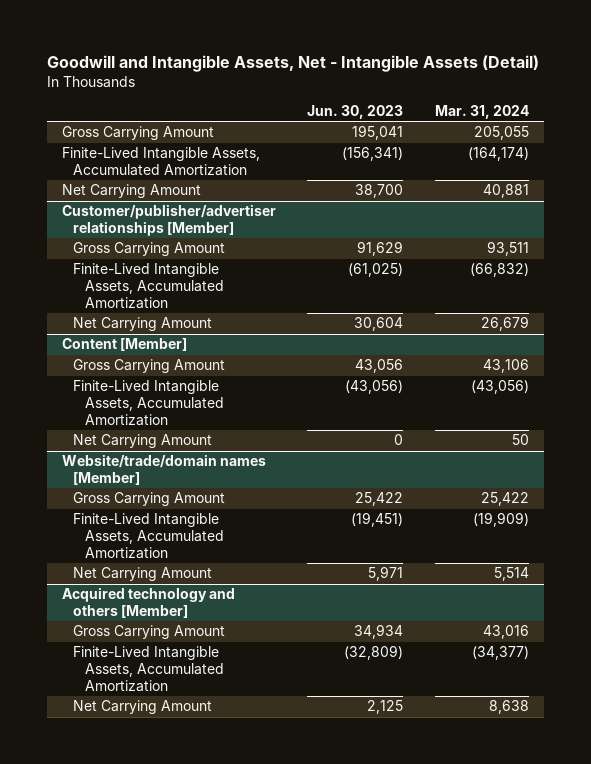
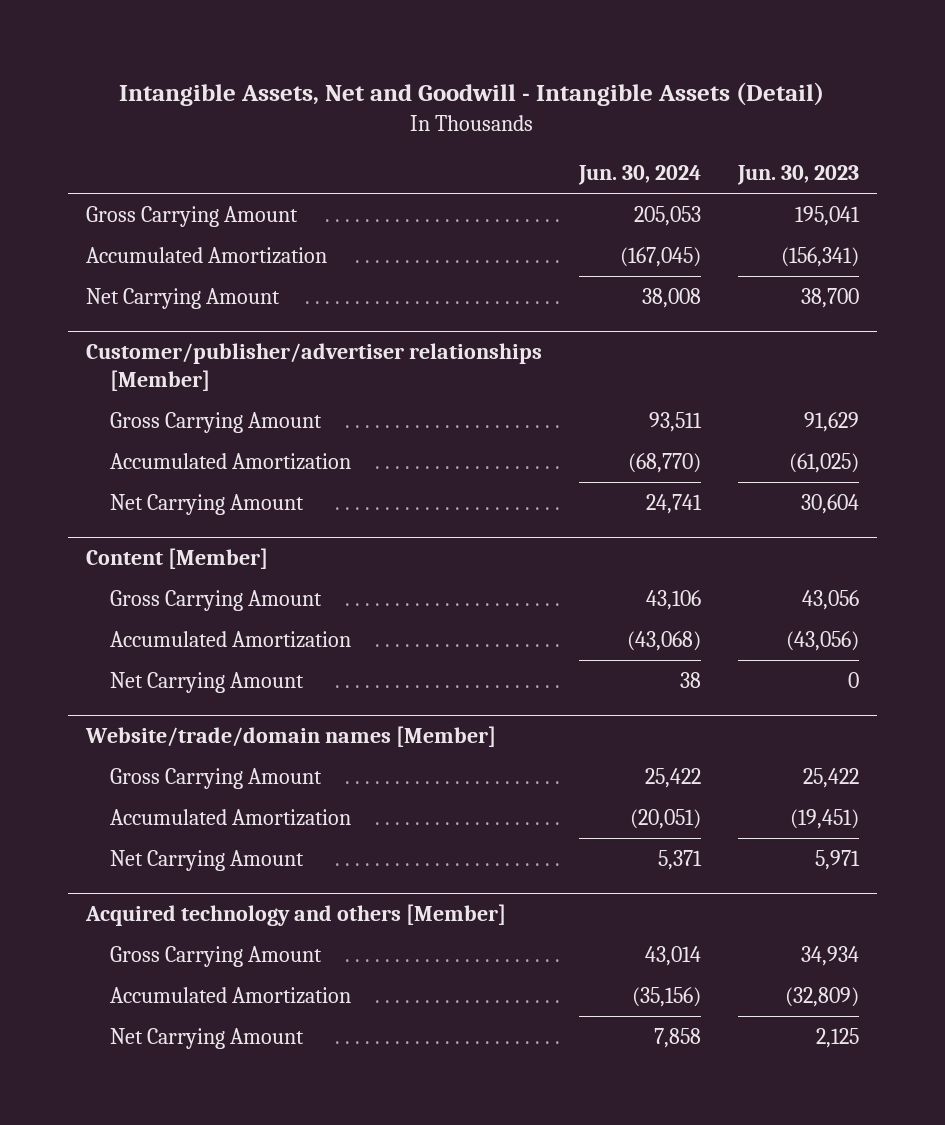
- Goodwill and Intangible Assets, Net - Intangible Assets (Detail)
+ Intangible Assets, Net and Goodwill - Intangible Assets (Detail)
- | Jun. 30, 2023 | Mar. 31, 2024
+ | Jun. 30, 2024 | Jun. 30, 2023
- Finite-Lived Intangible Assets, Accumulated Amortization | (156,341) | (164,174)
+ Accumulated Amortization | (167,045) | (156,341)
@ Customer/publisher/advertiser relationships [Member]
- Finite-Lived Intangible Assets, Accumulated Amortization | (61,025) | (66,832)
+ Accumulated Amortization | (68,770) | (61,025)
@ Content [Member]
- Finite-Lived Intangible Assets, Accumulated Amortization | (43,056) | (43,056)
+ Accumulated Amortization | (43,068) | (43,056)
@ Website/trade/domain names [Member]
- Finite-Lived Intangible Assets, Accumulated Amortization | (19,451) | (19,909)
+ Accumulated Amortization | (20,051) | (19,451)
@ Acquired technology and others [Member]
- Finite-Lived Intangible Assets, Accumulated Amortization | (32,809) | (34,377)
+ Accumulated Amortization | (35,156) | (32,809)

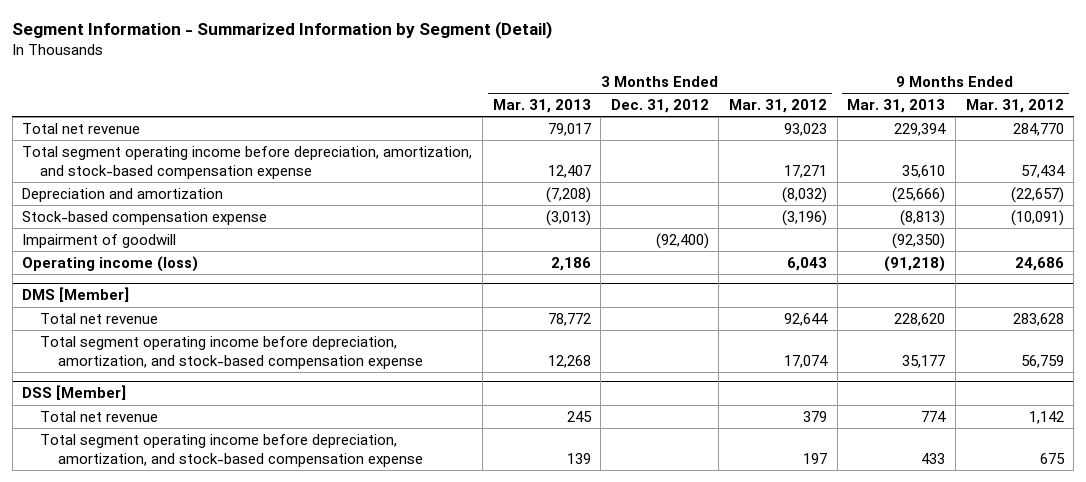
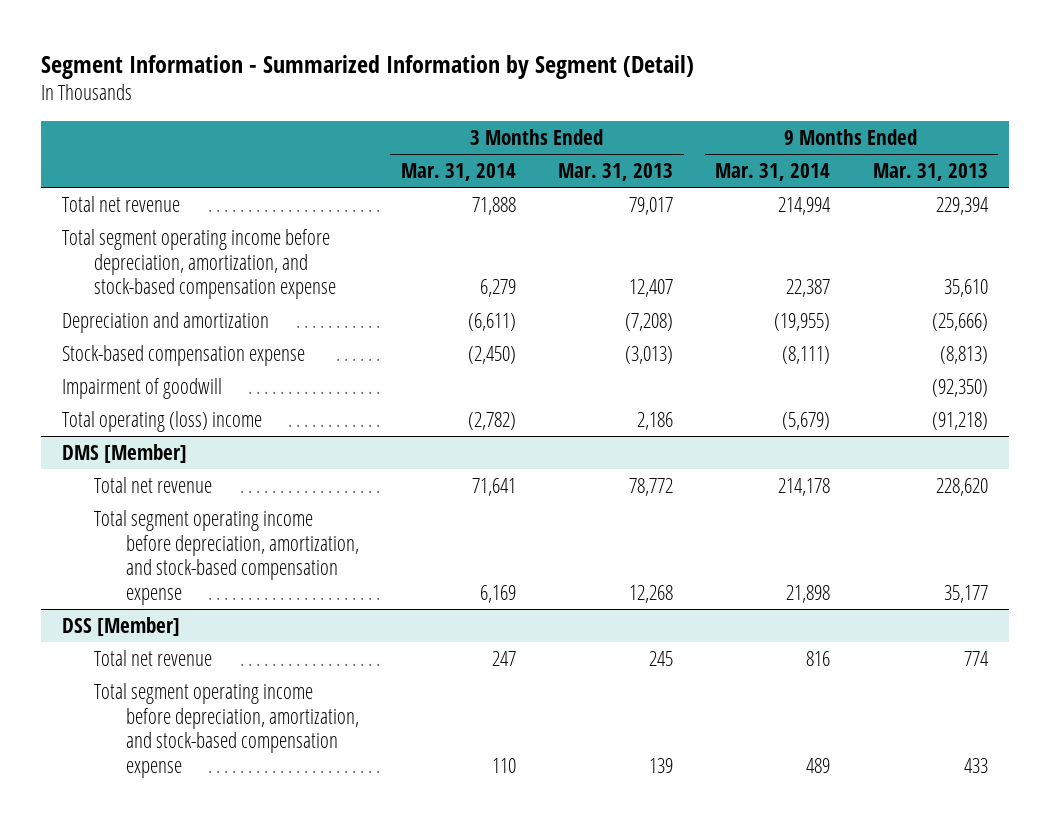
- | 3 Months Ended Mar. 31, 2013 | 3 Months Ended Dec. 31, 2012 | 3 Months Ended Mar. 31, 2012 | 9 Months Ended Mar. 31, 2013 | 9 Months Ended Mar. 31, 2012
+ | 3 Months Ended Mar. 31, 2014 | 3 Months Ended Mar. 31, 2013 | 9 Months Ended Mar. 31, 2014 | 9 Months Ended Mar. 31, 2013
- Operating income (loss) | 2,186 | | 6,043 | (91,218) | 24,686
+ Total operating (loss) income | (2,782) | 2,186 | (5,679) | (91,218)

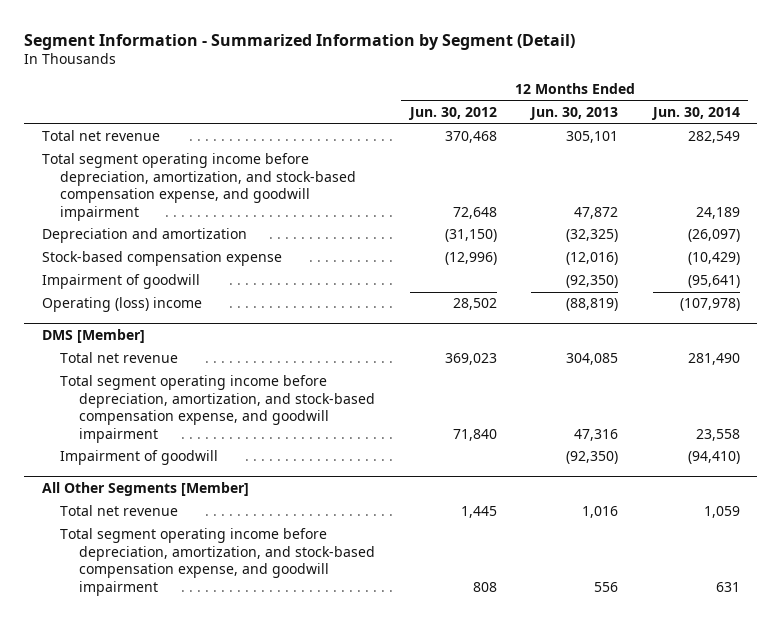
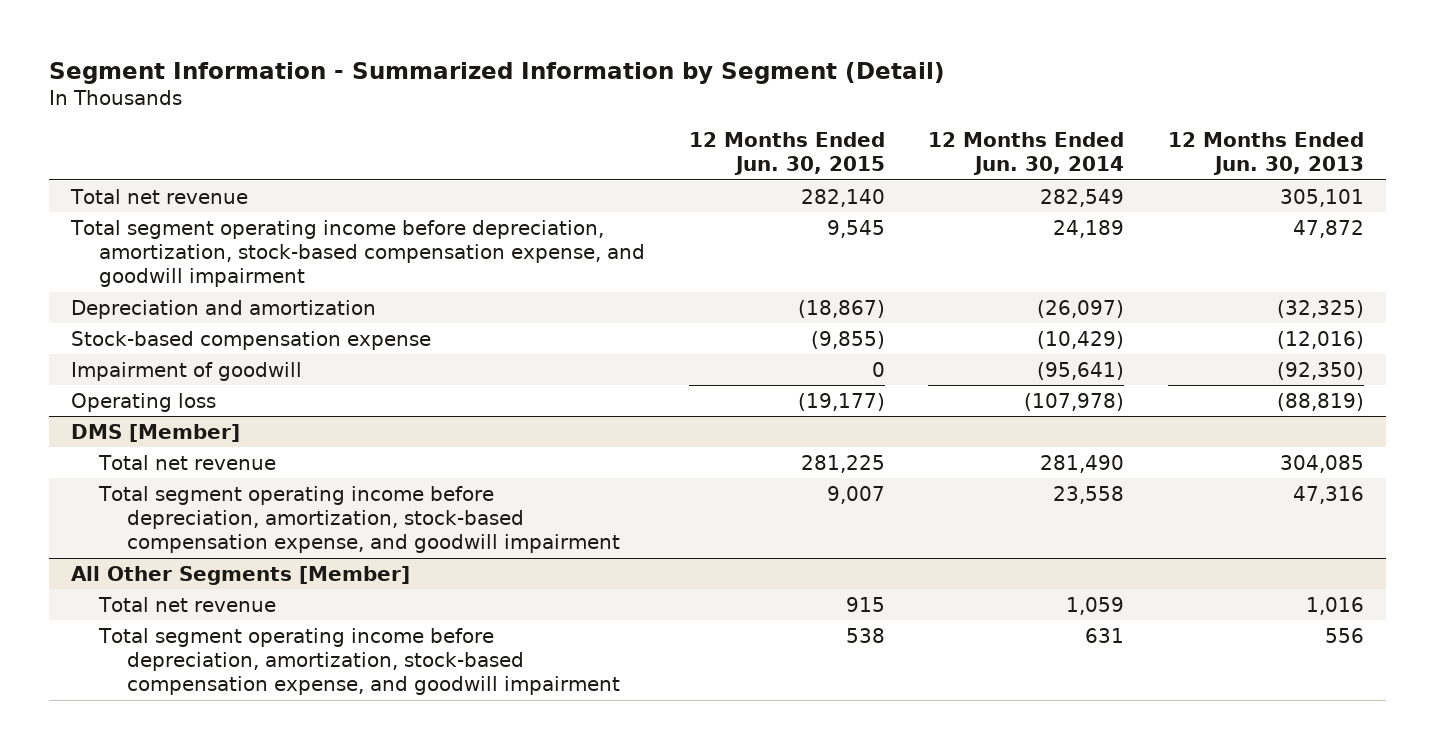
- | 12 Months Ended Jun. 30, 2012 | 12 Months Ended Jun. 30, 2013 | 12 Months Ended Jun. 30, 2014
+ | 12 Months Ended Jun. 30, 2015 | 12 Months Ended Jun. 30, 2014 | 12 Months Ended Jun. 30, 2013
- Total segment operating income before depreciation, amortization, and stock-based compensation expense, and goodwill impairment | 72,648 | 47,872 | 24,189
+ Total segment operating income before depreciation, amortization, stock-based compensation expense, and goodwill impairment | 9,545 | 24,189 | 47,872
- Operating (loss) income | 28,502 | (88,819) | (107,978)
+ Operating loss | (19,177) | (107,978) | (88,819)
@ DMS [Member]
- Total segment operating income before depreciation, amortization, and stock-based compensation expense, and goodwill impairment | 71,840 | 47,316 | 23,558
- Impairment of goodwill | | (92,350) | (94,410)
+ Total segment operating income before depreciation, amortization, stock-based compensation expense, and goodwill impairment | 9,007 | 23,558 | 47,316
@ All Other Segments [Member]
- Total segment operating income before depreciation, amortization, and stock-based compensation expense, and goodwill impairment | 808 | 556 | 631
+ Total segment operating income before depreciation, amortization, stock-based compensation expense, and goodwill impairment | 538 | 631 | 556

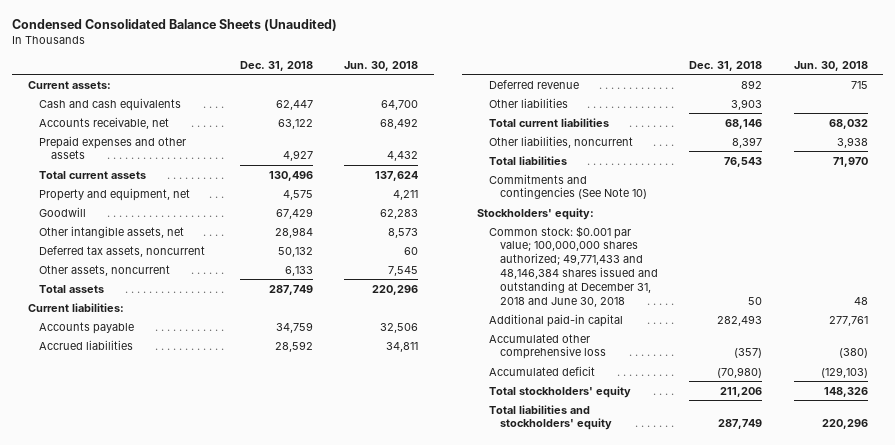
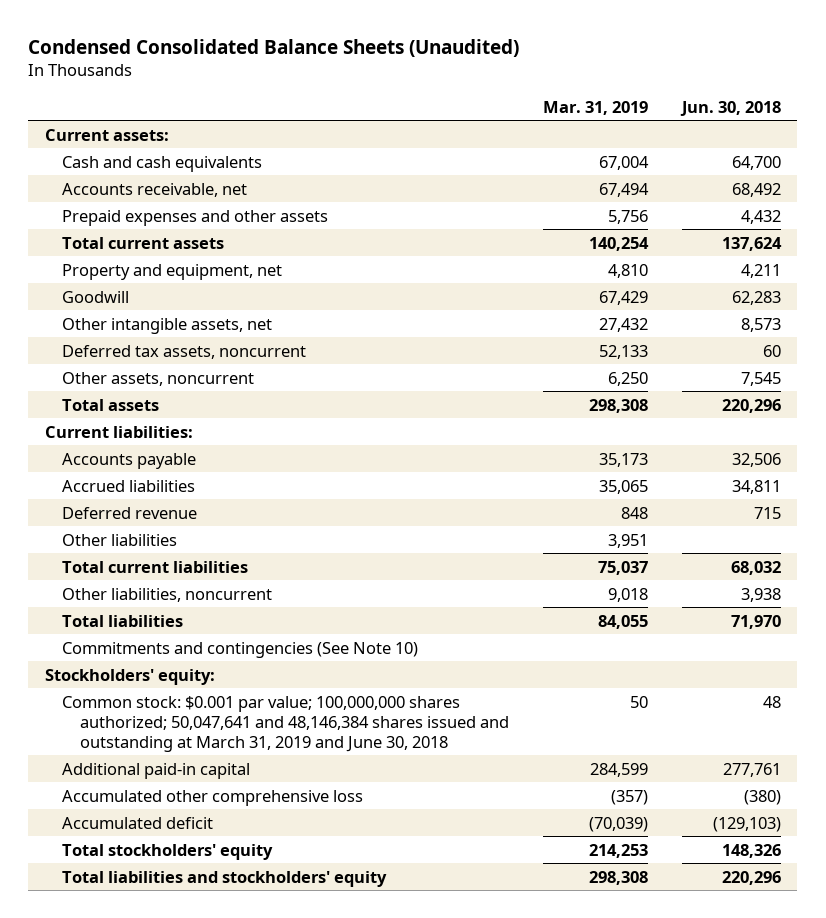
- | Dec. 31, 2018 | Jun. 30, 2018
+ | Mar. 31, 2019 | Jun. 30, 2018
- Common stock: $0.001 par value; 100,000,000 shares authorized; 49,771,433 and 48,146,384 shares issued and outstanding at December 31, 2018 and June 30, 2018 | 50 | 48
+ Common stock: $0.001 par value; 100,000,000 shares authorized; 50,047,641 and 48,146,384 shares issued and outstanding at March 31, 2019 and June 30, 2018 | 50 | 48

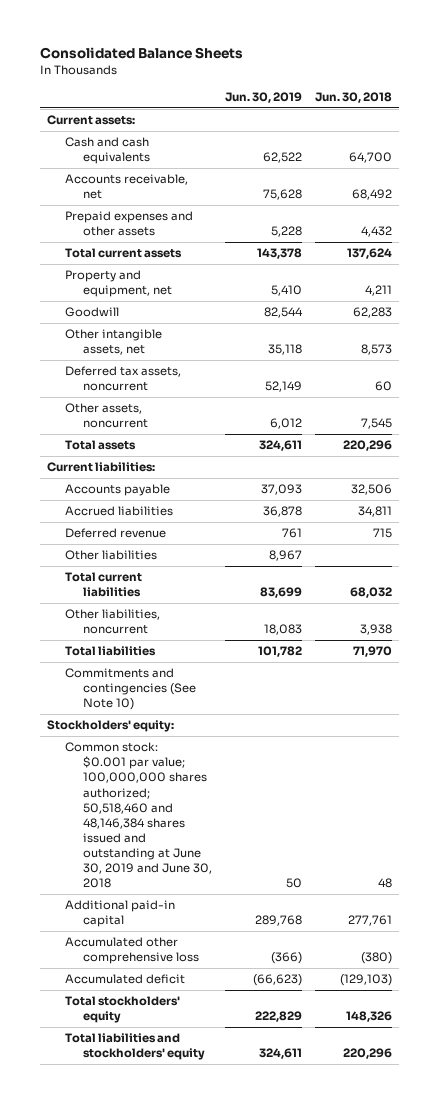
- Condensed Consolidated Balance Sheets (Unaudited)
+ Consolidated Balance Sheets
- | Mar. 31, 2019 | Jun. 30, 2018
+ | Jun. 30, 2019 | Jun. 30, 2018
- Common stock: $0.001 par value; 100,000,000 shares authorized; 50,047,641 and 48,146,384 shares issued and outstanding at March 31, 2019 and June 30, 2018 | 50 | 48
+ Common stock: $0.001 par value; 100,000,000 shares authorized; 50,518,460 and 48,146,384 shares issued and outstanding at June 30, 2019 and June 30, 2018 | 50 | 48

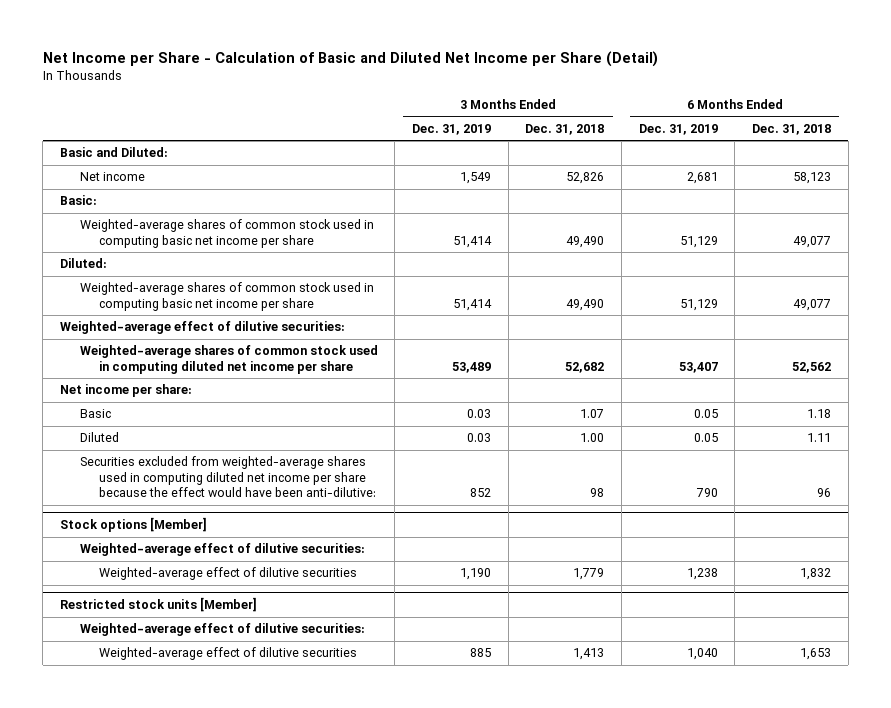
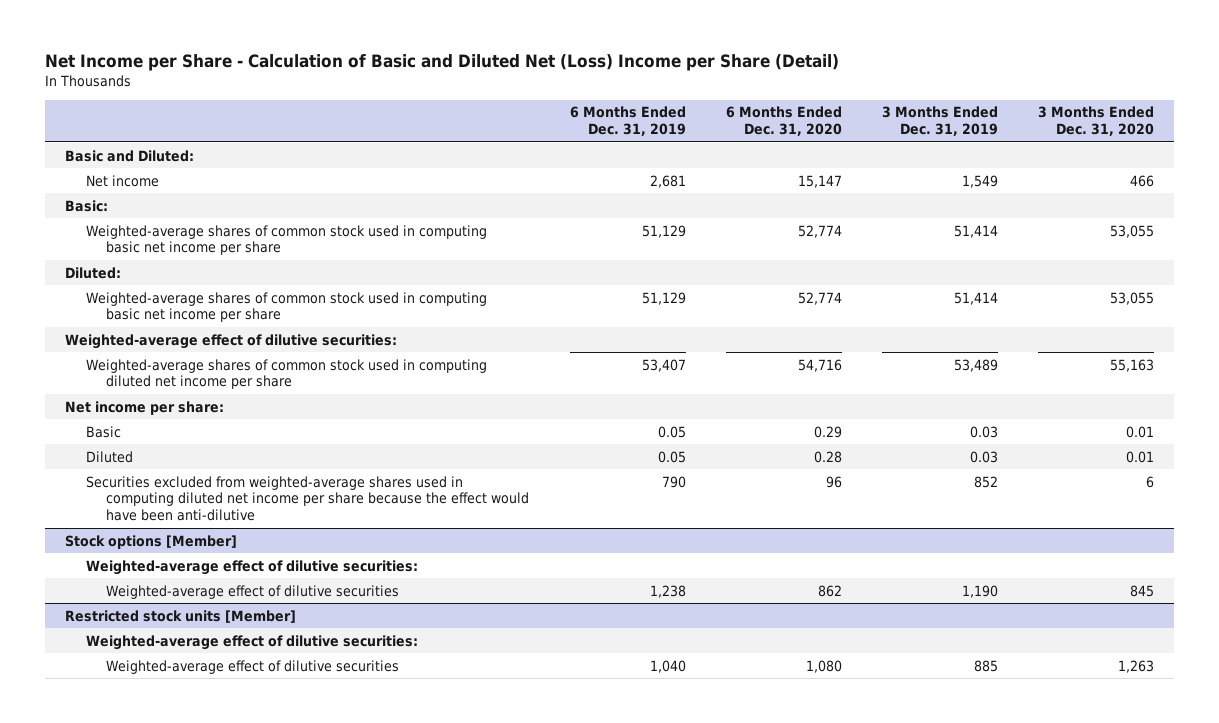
- Net Income per Share - Calculation of Basic and Diluted Net Income per Share (Detail)
+ Net Income per Share - Calculation of Basic and Diluted Net (Loss) Income per Share (Detail)
- | 3 Months Ended Dec. 31, 2019 | 3 Months Ended Dec. 31, 2018 | 6 Months Ended Dec. 31, 2019 | 6 Months Ended Dec. 31, 2018
+ | 6 Months Ended Dec. 31, 2019 | 6 Months Ended Dec. 31, 2020 | 3 Months Ended Dec. 31, 2019 | 3 Months Ended Dec. 31, 2020
- Securities excluded from weighted-average shares used in computing diluted net income per share because the effect would have been anti-dilutive: | 852 | 98 | 790 | 96
+ Securities excluded from weighted-average shares used in computing diluted net income per share because the effect would have been anti-dilutive | 790 | 96 | 852 | 6

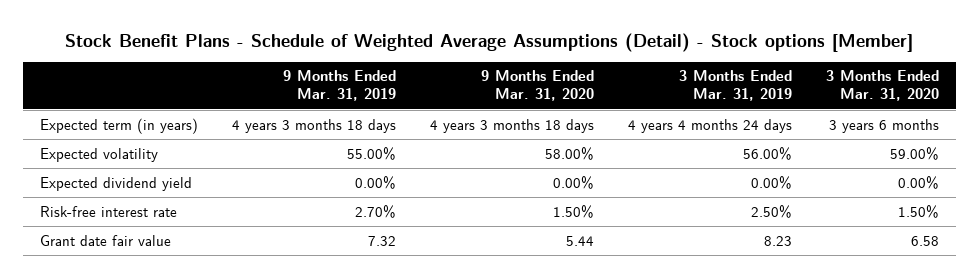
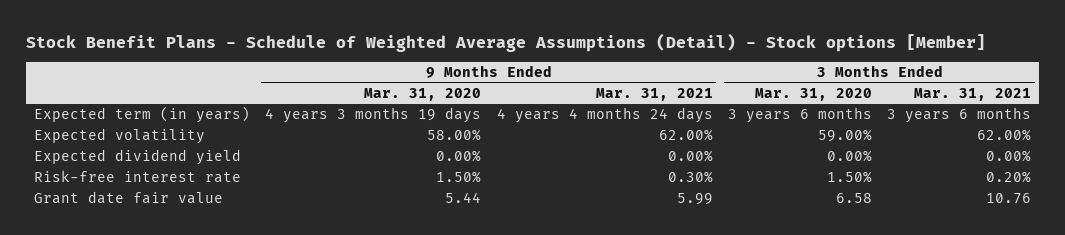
- | 9 Months Ended Mar. 31, 2019 | 9 Months Ended Mar. 31, 2020 | 3 Months Ended Mar. 31, 2019 | 3 Months Ended Mar. 31, 2020
+ | 9 Months Ended Mar. 31, 2020 | 9 Months Ended Mar. 31, 2021 | 3 Months Ended Mar. 31, 2020 | 3 Months Ended Mar. 31, 2021
- Expected term (in years) | 4 years 3 months 18 days | 4 years 3 months 18 days | 4 years 4 months 24 days | 3 years 6 months
+ Expected term (in years) | 4 years 3 months 19 days | 4 years 4 months 24 days | 3 years 6 months | 3 years 6 months

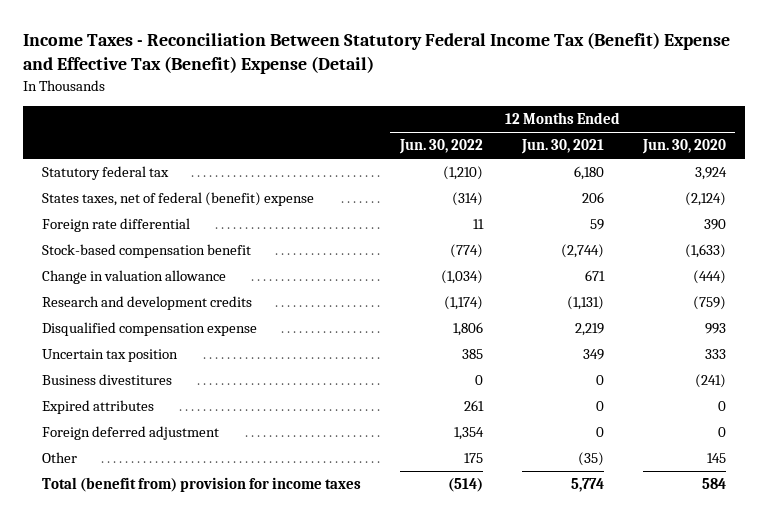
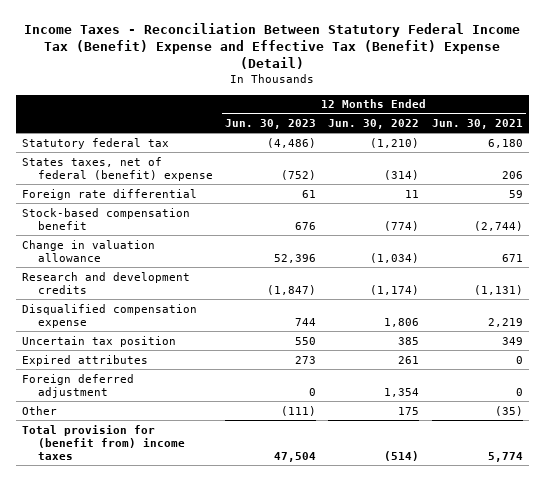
- | 12 Months Ended Jun. 30, 2022 | 12 Months Ended Jun. 30, 2021 | 12 Months Ended Jun. 30, 2020
+ | 12 Months Ended Jun. 30, 2023 | 12 Months Ended Jun. 30, 2022 | 12 Months Ended Jun. 30, 2021
- Business divestitures | 0 | 0 | (241)
- Total (benefit from) provision for income taxes | (514) | 5,774 | 584
+ Total provision for (benefit from) income taxes | 47,504 | (514) | 5,774

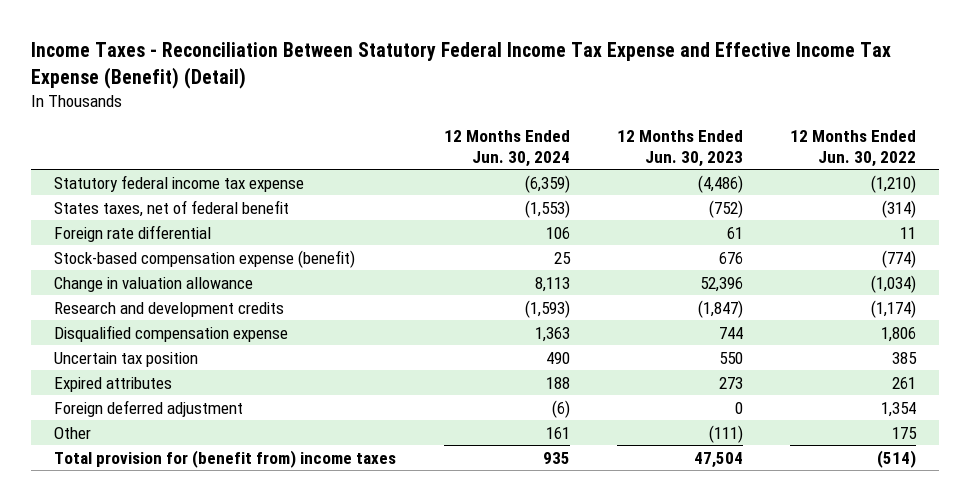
- Income Taxes - Reconciliation Between Statutory Federal Income Tax (Benefit) Expense and Effective Tax (Benefit) Expense (Detail)
+ Income Taxes - Reconciliation Between Statutory Federal Income Tax Expense and Effective Income Tax Expense (Benefit) (Detail)
- | 12 Months Ended Jun. 30, 2023 | 12 Months Ended Jun. 30, 2022 | 12 Months Ended Jun. 30, 2021
+ | 12 Months Ended Jun. 30, 2024 | 12 Months Ended Jun. 30, 2023 | 12 Months Ended Jun. 30, 2022
- Statutory federal tax | (4,486) | (1,210) | 6,180
- States taxes, net of federal (benefit) expense | (752) | (314) | 206
+ Statutory federal income tax expense | (6,359) | (4,486) | (1,210)
+ States taxes, net of federal benefit | (1,553) | (752) | (314)
- Stock-based compensation benefit | 676 | (774) | (2,744)
+ Stock-based compensation expense (benefit) | 25 | 676 | (774)

